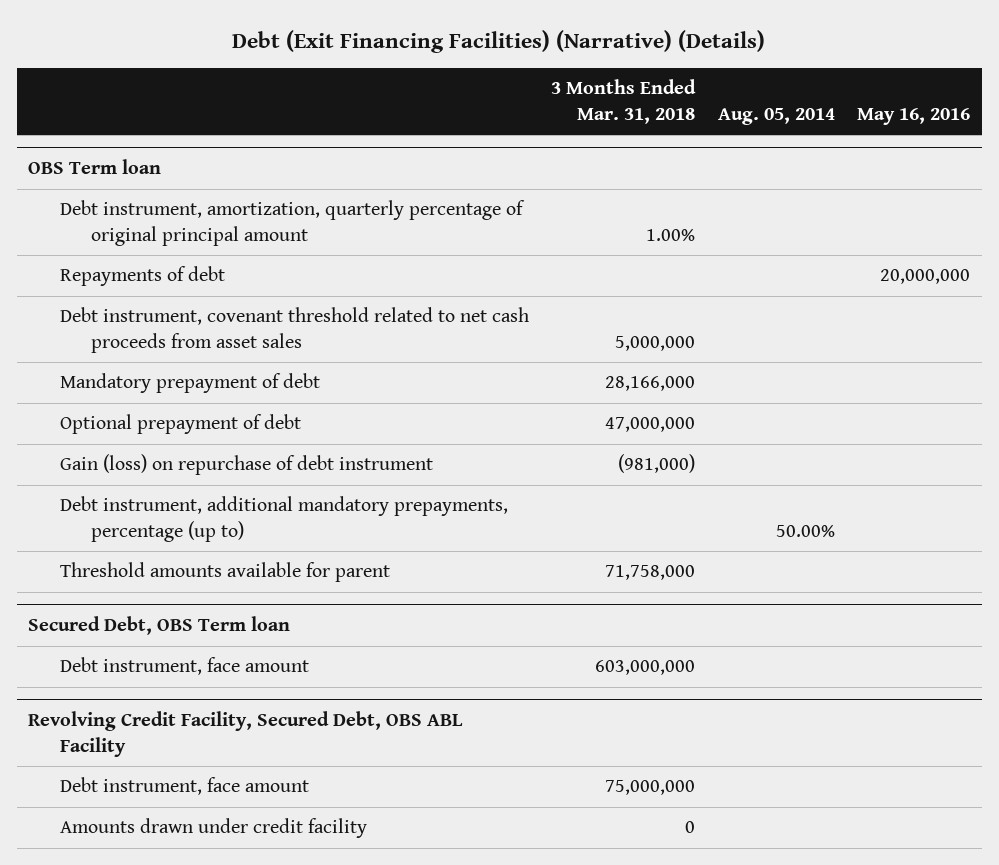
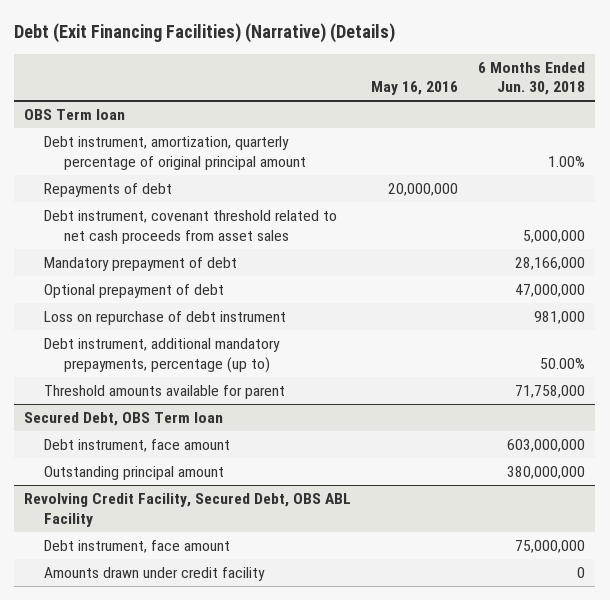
- | 3 Months Ended Mar. 31, 2018 | Aug. 05, 2014 | May 16, 2016
+ | May 16, 2016 | 6 Months Ended Jun. 30, 2018
@ OBS Term loan
- Gain (loss) on repurchase of debt instrument | (981,000) | |
+ Loss on repurchase of debt instrument | | 981,000
@ Secured Debt, OBS Term loan
+ Outstanding principal amount | | 380,000,000

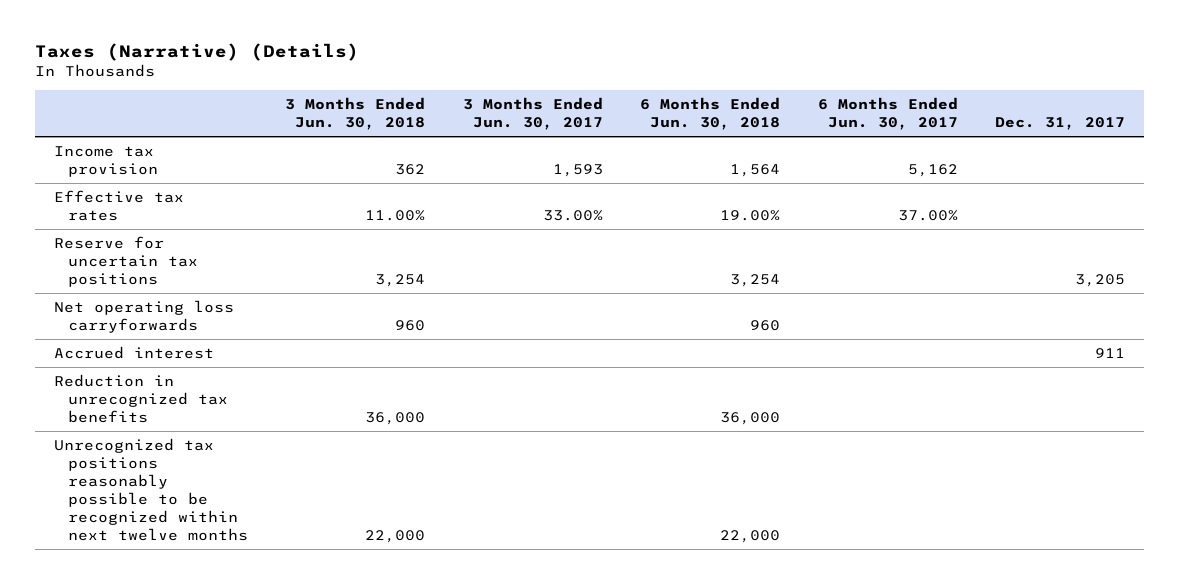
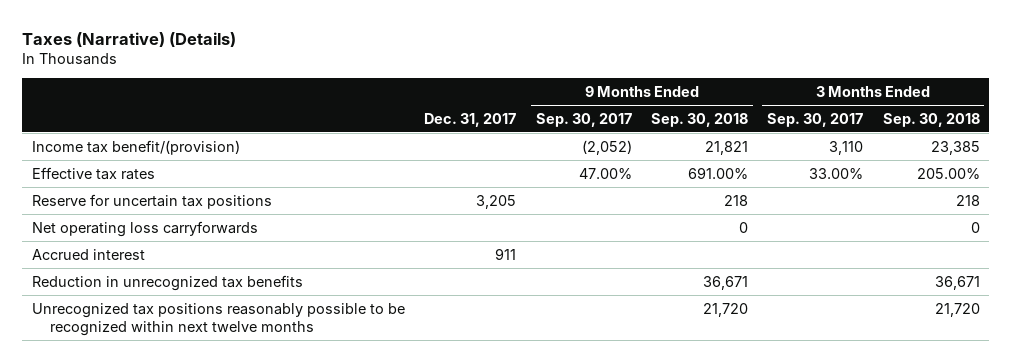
- | 3 Months Ended Jun. 30, 2018 | 3 Months Ended Jun. 30, 2017 | 6 Months Ended Jun. 30, 2018 | 6 Months Ended Jun. 30, 2017 | Dec. 31, 2017
+ | Dec. 31, 2017 | 9 Months Ended Sep. 30, 2017 | 9 Months Ended Sep. 30, 2018 | 3 Months Ended Sep. 30, 2017 | 3 Months Ended Sep. 30, 2018
- Income tax provision | 362 | 1,593 | 1,564 | 5,162 |
+ Income tax benefit/(provision) | | (2,052) | 21,821 | 3,110 | 23,385

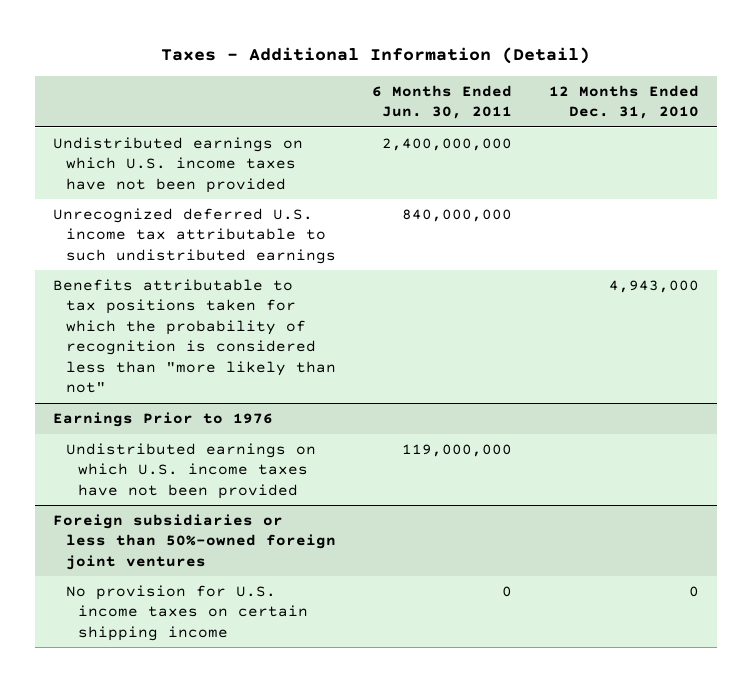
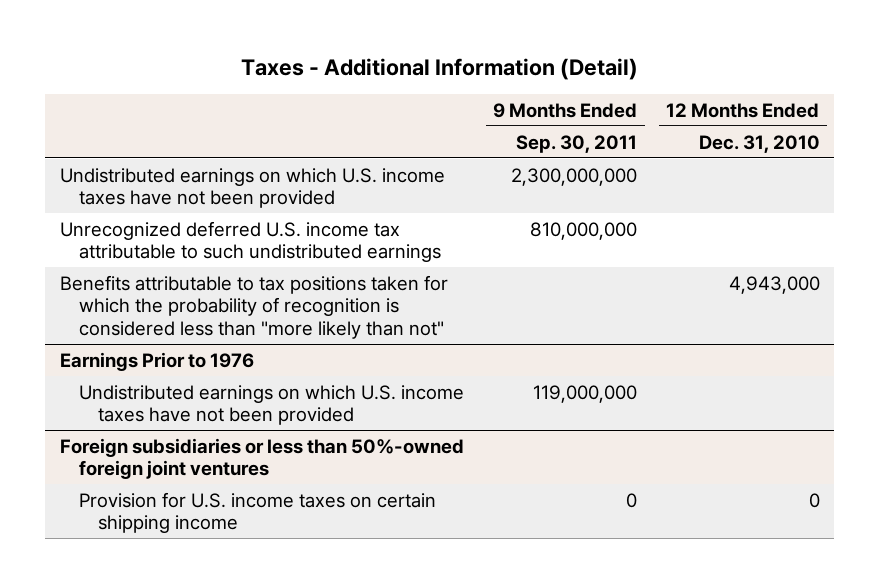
- | 6 Months Ended Jun. 30, 2011 | 12 Months Ended Dec. 31, 2010
+ | 9 Months Ended Sep. 30, 2011 | 12 Months Ended Dec. 31, 2010
@ Foreign subsidiaries or less than 50%-owned foreign joint ventures
- No provision for U.S. income taxes on certain shipping income | 0 | 0
+ Provision for U.S. income taxes on certain shipping income | 0 | 0

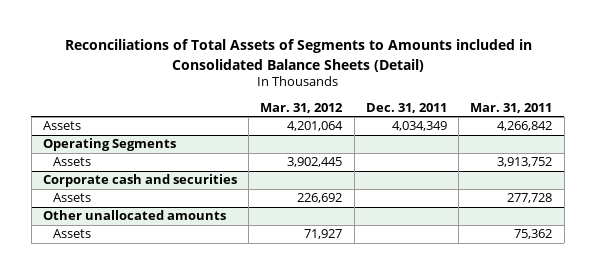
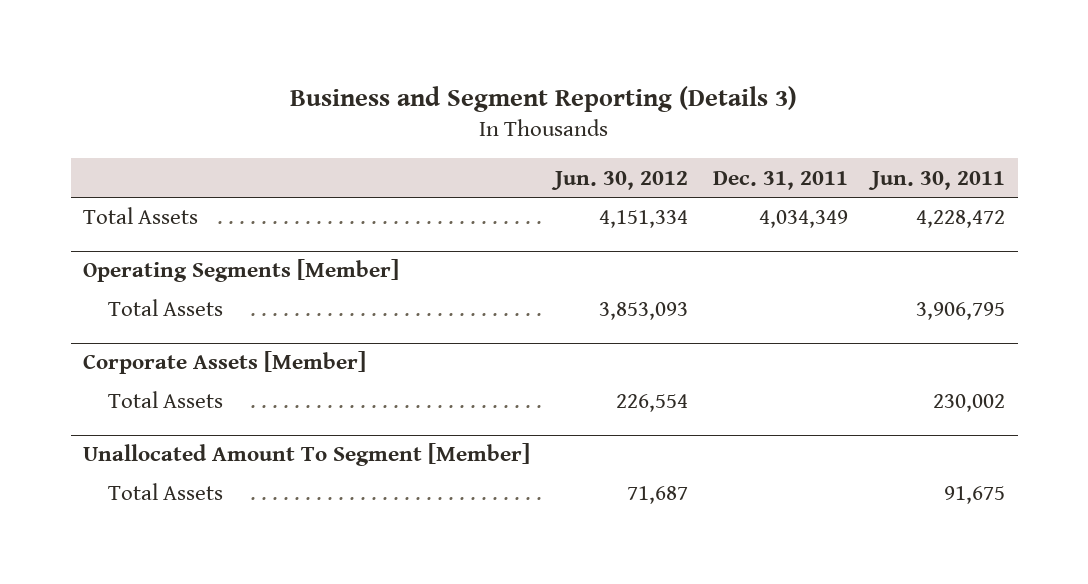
- Reconciliations of Total Assets of Segments to Amounts included in Consolidated Balance Sheets (Detail)
+ Business and Segment Reporting (Details 3)
- | Mar. 31, 2012 | Dec. 31, 2011 | Mar. 31, 2011
+ | Jun. 30, 2012 | Dec. 31, 2011 | Jun. 30, 2011
- Assets | 4,201,064 | 4,034,349 | 4,266,842
- Operating Segments
- Assets | 3,902,445 | | 3,913,752
- Corporate cash and securities
- Assets | 226,692 | | 277,728
- Other unallocated amounts
- Assets | 71,927 | | 75,362
+ Total Assets | 4,151,334 | 4,034,349 | 4,228,472
+ Operating Segments [Member]
+ Total Assets | 3,853,093 | | 3,906,795
+ Corporate Assets [Member]
+ Total Assets | 226,554 | | 230,002
+ Unallocated Amount To Segment [Member]
+ Total Assets | 71,687 | | 91,675

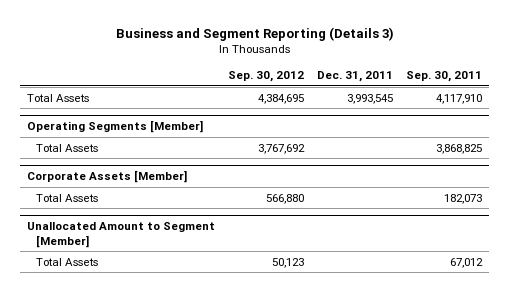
- | Jun. 30, 2012 | Dec. 31, 2011 | Jun. 30, 2011
+ | Sep. 30, 2012 | Dec. 31, 2011 | Sep. 30, 2011
- Total Assets | 4,151,334 | 4,034,349 | 4,228,472
+ Total Assets | 4,384,695 | 3,993,545 | 4,117,910
- Unallocated Amount To Segment [Member]
+ Unallocated Amount to Segment [Member]

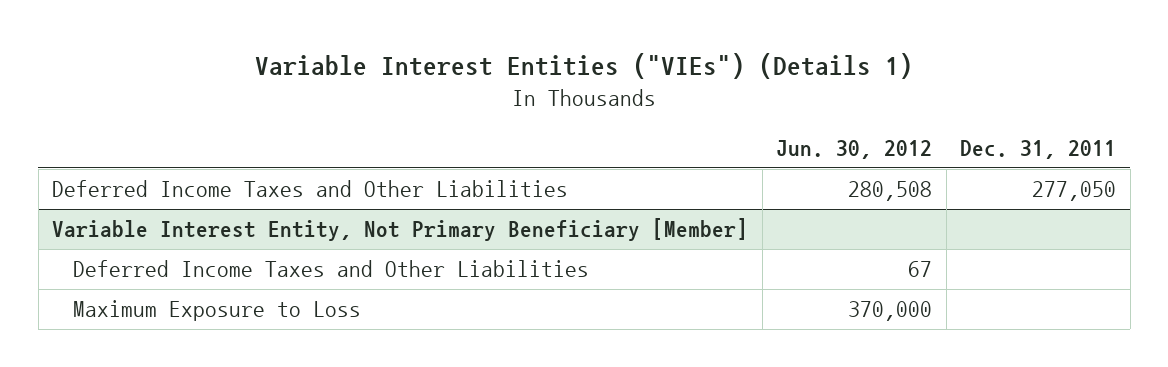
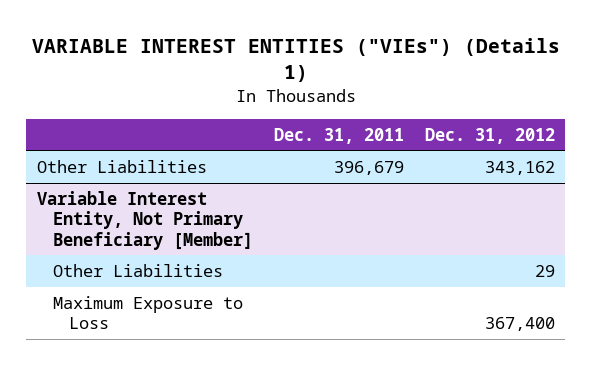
- Variable Interest Entities ("VIEs") (Details 1)
+ VARIABLE INTEREST ENTITIES ("VIEs") (Details 1)
- | Jun. 30, 2012 | Dec. 31, 2011
+ | Dec. 31, 2011 | Dec. 31, 2012
- Deferred Income Taxes and Other Liabilities | 280,508 | 277,050
+ Other Liabilities | 396,679 | 343,162
@ Variable Interest Entity, Not Primary Beneficiary [Member]
- Deferred Income Taxes and Other Liabilities | 67 |
+ Other Liabilities | | 29

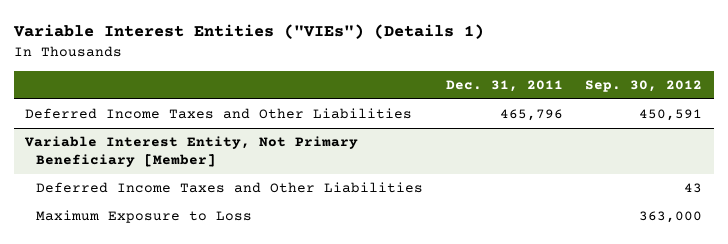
- VARIABLE INTEREST ENTITIES ("VIEs") (Details 1)
+ Variable Interest Entities ("VIEs") (Details 1)
- | Dec. 31, 2011 | Dec. 31, 2012
+ | Dec. 31, 2011 | Sep. 30, 2012
- Other Liabilities | 396,679 | 343,162
+ Deferred Income Taxes and Other Liabilities | 465,796 | 450,591
@ Variable Interest Entity, Not Primary Beneficiary [Member]
- Other Liabilities | | 29
+ Deferred Income Taxes and Other Liabilities | | 43

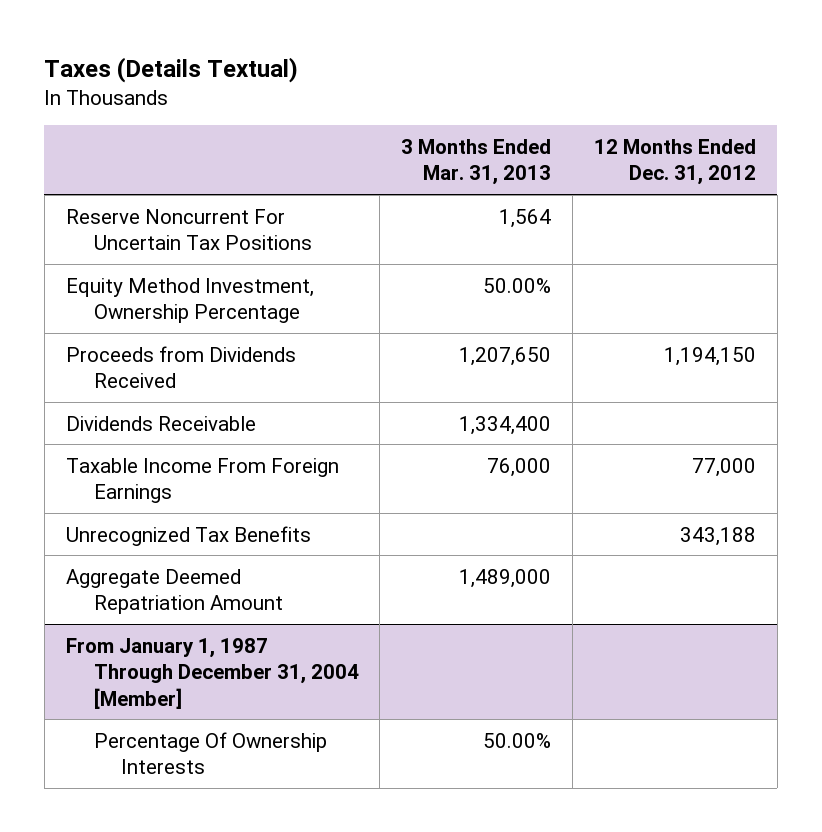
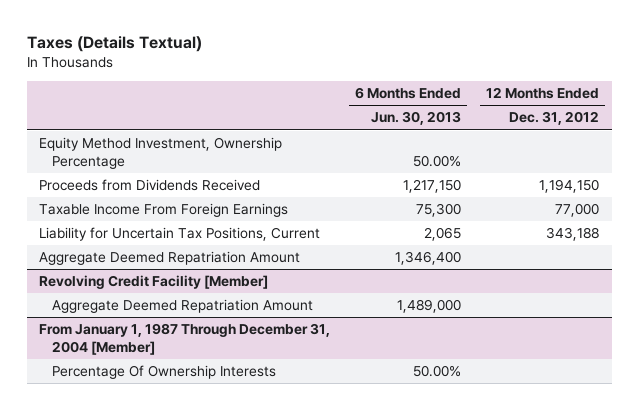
- | 3 Months Ended Mar. 31, 2013 | 12 Months Ended Dec. 31, 2012
+ | 6 Months Ended Jun. 30, 2013 | 12 Months Ended Dec. 31, 2012
- Reserve Noncurrent For Uncertain Tax Positions | 1,564 |
- Dividends Receivable | 1,334,400 |
- Unrecognized Tax Benefits | | 343,188
+ Liability for Uncertain Tax Positions, Current | 2,065 | 343,188
+ Revolving Credit Facility [Member]
+ Aggregate Deemed Repatriation Amount | 1,489,000 |

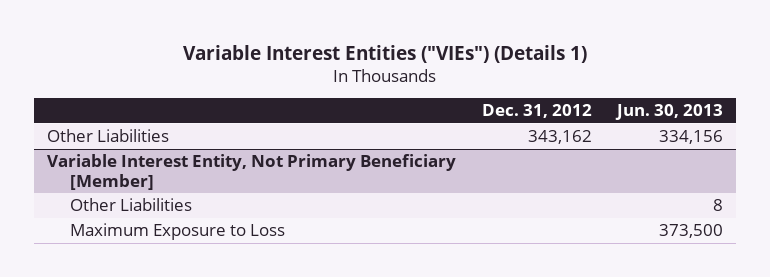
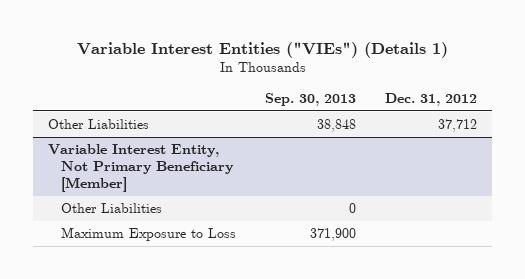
- | Dec. 31, 2012 | Jun. 30, 2013
+ | Sep. 30, 2013 | Dec. 31, 2012
- Other Liabilities | 343,162 | 334,156
+ Other Liabilities | 38,848 | 37,712

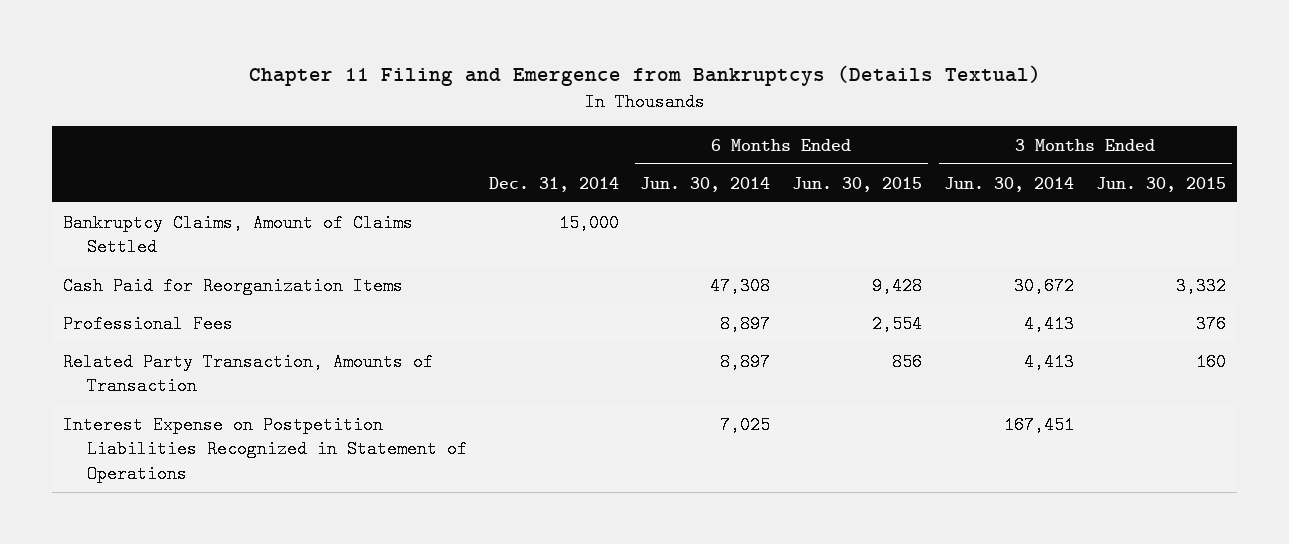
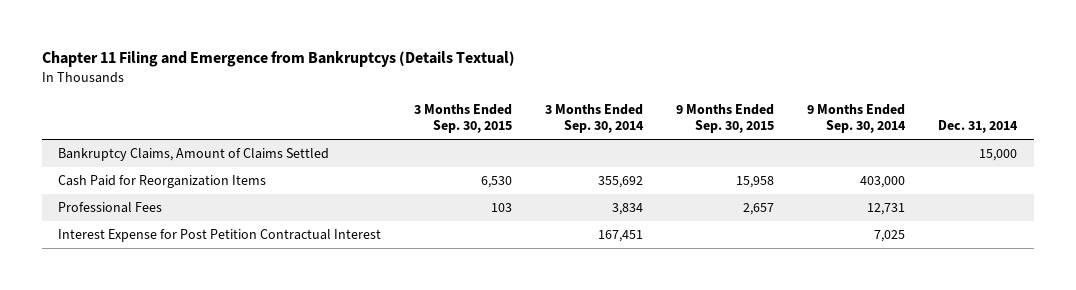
- | Dec. 31, 2014 | 6 Months Ended Jun. 30, 2014 | 6 Months Ended Jun. 30, 2015 | 3 Months Ended Jun. 30, 2014 | 3 Months Ended Jun. 30, 2015
+ | 3 Months Ended Sep. 30, 2015 | 3 Months Ended Sep. 30, 2014 | 9 Months Ended Sep. 30, 2015 | 9 Months Ended Sep. 30, 2014 | Dec. 31, 2014
- Related Party Transaction, Amounts of Transaction | | 8,897 | 856 | 4,413 | 160
- Interest Expense on Postpetition Liabilities Recognized in Statement of Operations | | 7,025 | | 167,451 |
+ Interest Expense for Post Petition Contractual Interest | | 167,451 | | 7,025 |

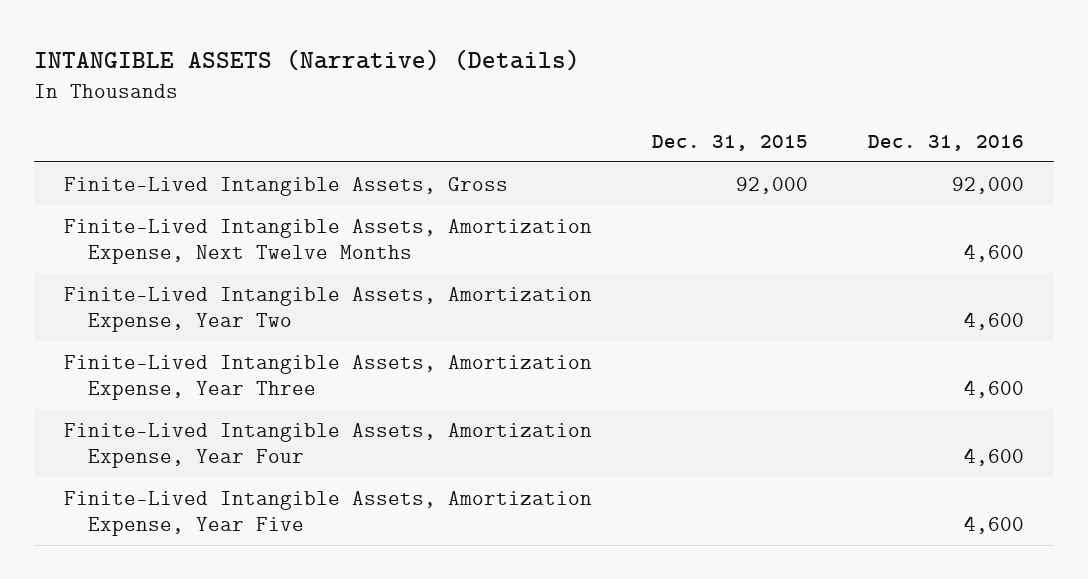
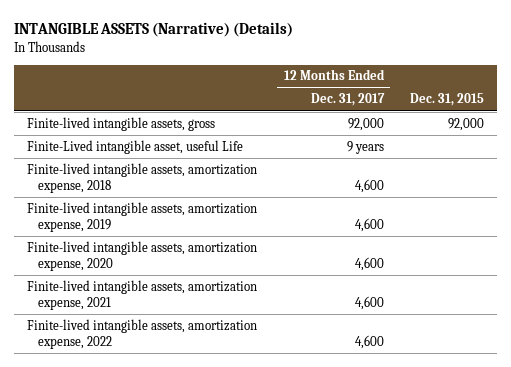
- | Dec. 31, 2015 | Dec. 31, 2016
+ | 12 Months Ended Dec. 31, 2017 | Dec. 31, 2015
- Finite-Lived Intangible Assets, Gross | 92,000 | 92,000
- Finite-Lived Intangible Assets, Amortization Expense, Next Twelve Months | | 4,600
- Finite-Lived Intangible Assets, Amortization Expense, Year Two | | 4,600
- Finite-Lived Intangible Assets, Amortization Expense, Year Three | | 4,600
- Finite-Lived Intangible Assets, Amortization Expense, Year Four | | 4,600
- Finite-Lived Intangible Assets, Amortization Expense, Year Five | | 4,600
+ Finite-lived intangible assets, gross | 92,000 | 92,000
+ Finite-Lived intangible asset, useful Life | 9 years |
+ Finite-lived intangible assets, amortization expense, 2018 | 4,600 |
+ Finite-lived intangible assets, amortization expense, 2019 | 4,600 |
+ Finite-lived intangible assets, amortization expense, 2020 | 4,600 |
+ Finite-lived intangible assets, amortization expense, 2021 | 4,600 |
+ Finite-lived intangible assets, amortization expense, 2022 | 4,600 |

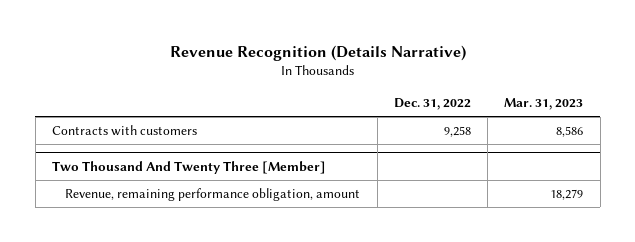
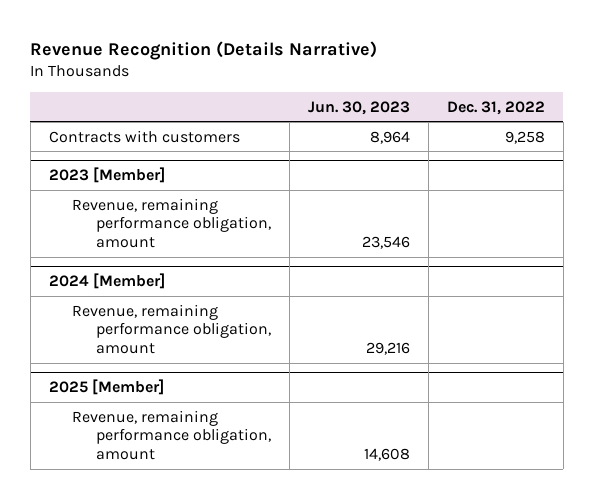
- | Dec. 31, 2022 | Mar. 31, 2023
+ | Jun. 30, 2023 | Dec. 31, 2022
- Two Thousand And Twenty Three [Member]
+ 2023 [Member]
+ 2024 [Member]
+ Revenue, remaining performance obligation, amount | 29,216 |
+ 2025 [Member]
+ Revenue, remaining performance obligation, amount | 14,608 |

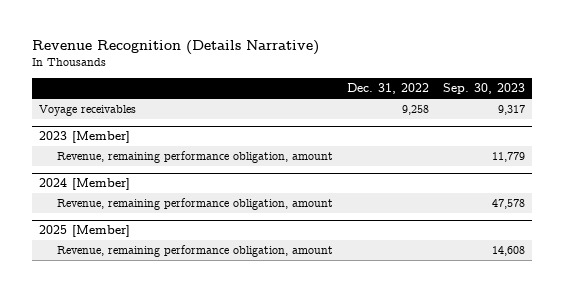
- | Jun. 30, 2023 | Dec. 31, 2022
+ | Dec. 31, 2022 | Sep. 30, 2023
- Contracts with customers | 8,964 | 9,258
+ Voyage receivables | 9,258 | 9,317

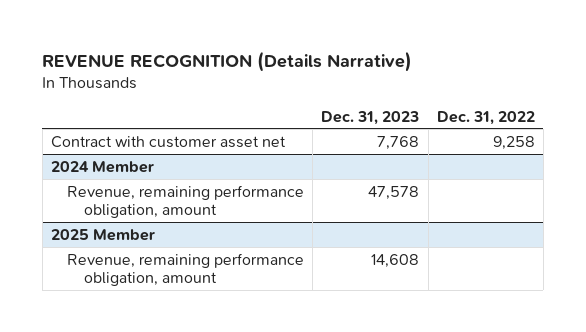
- Revenue Recognition (Details Narrative)
+ REVENUE RECOGNITION (Details Narrative)
- | Dec. 31, 2022 | Sep. 30, 2023
+ | Dec. 31, 2023 | Dec. 31, 2022
- Voyage receivables | 9,258 | 9,317
- 2023 [Member]
- Revenue, remaining performance obligation, amount | | 11,779
- 2024 [Member]
+ Contract with customer asset net | 7,768 | 9,258
+ 2024 Member
- 2025 [Member]
+ 2025 Member

